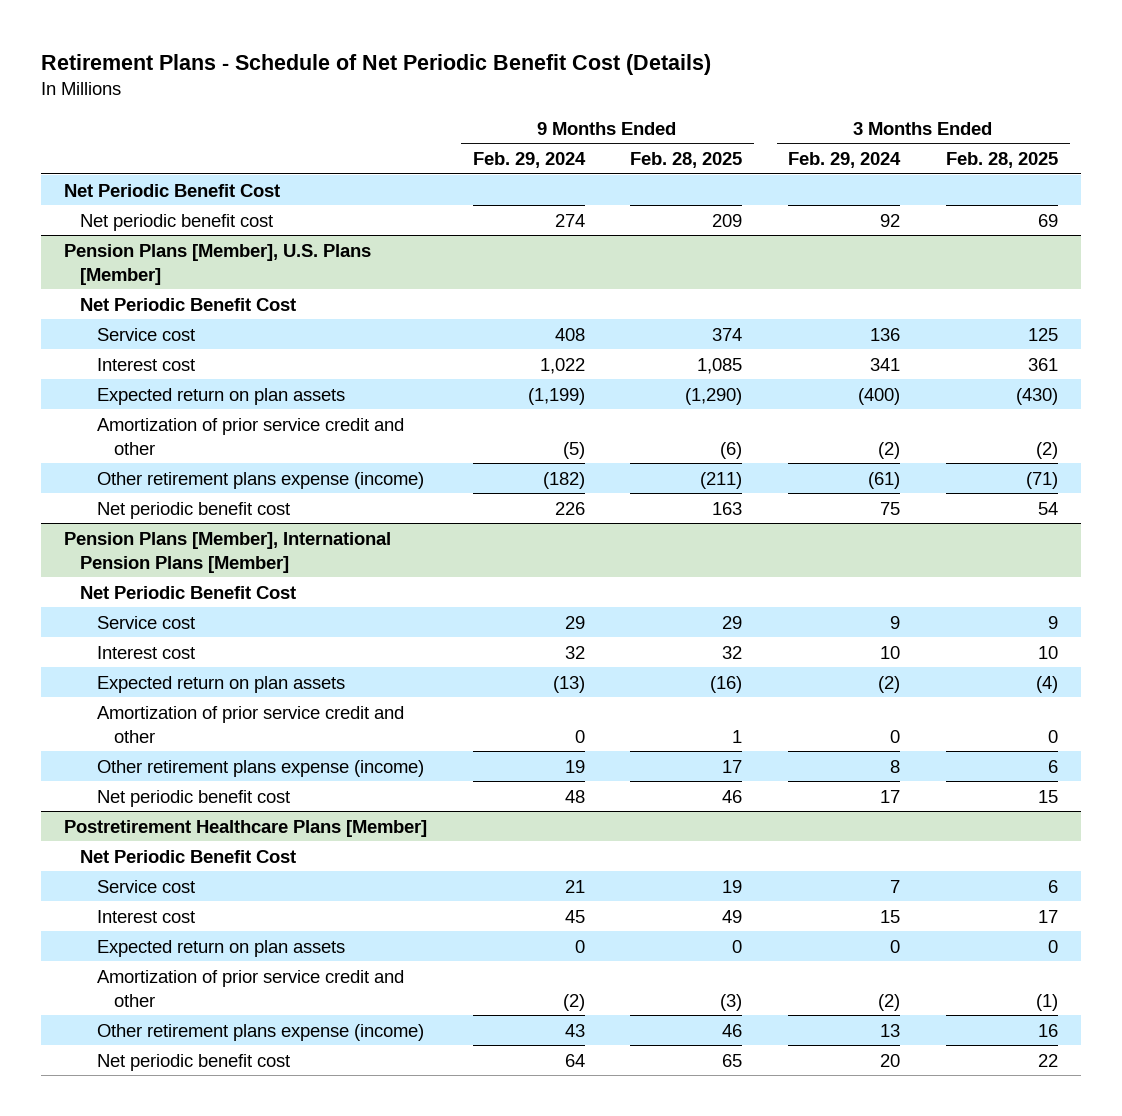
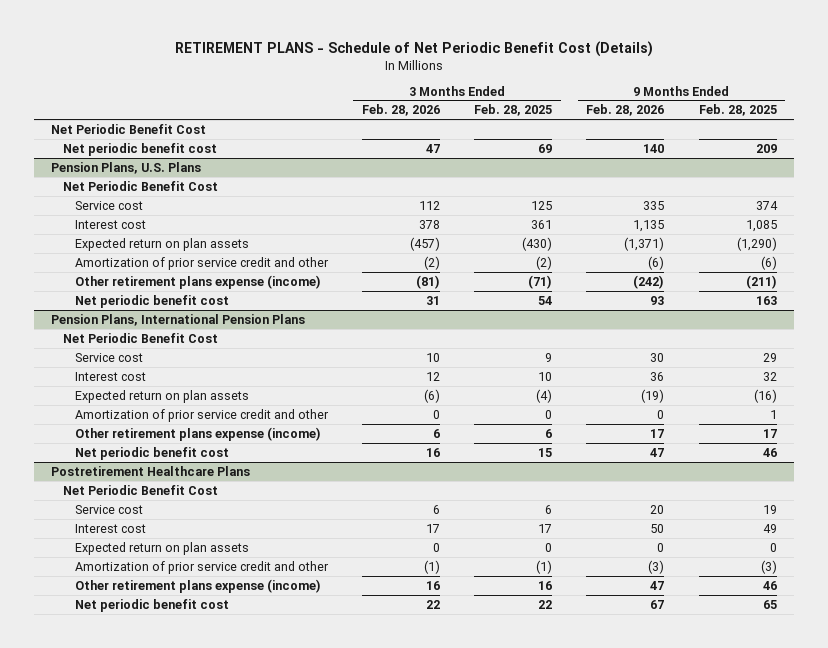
- Retirement Plans - Schedule of Net Periodic Benefit Cost (Details)
+ RETIREMENT PLANS - Schedule of Net Periodic Benefit Cost (Details)
- | 9 Months Ended Feb. 29, 2024 | 9 Months Ended Feb. 28, 2025 | 3 Months Ended Feb. 29, 2024 | 3 Months Ended Feb. 28, 2025
+ | 3 Months Ended Feb. 28, 2026 | 3 Months Ended Feb. 28, 2025 | 9 Months Ended Feb. 28, 2026 | 9 Months Ended Feb. 28, 2025
- Pension Plans [Member], U.S. Plans [Member]
+ Pension Plans, U.S. Plans
- Pension Plans [Member], International Pension Plans [Member]
+ Pension Plans, International Pension Plans
- Postretirement Healthcare Plans [Member]
+ Postretirement Healthcare Plans

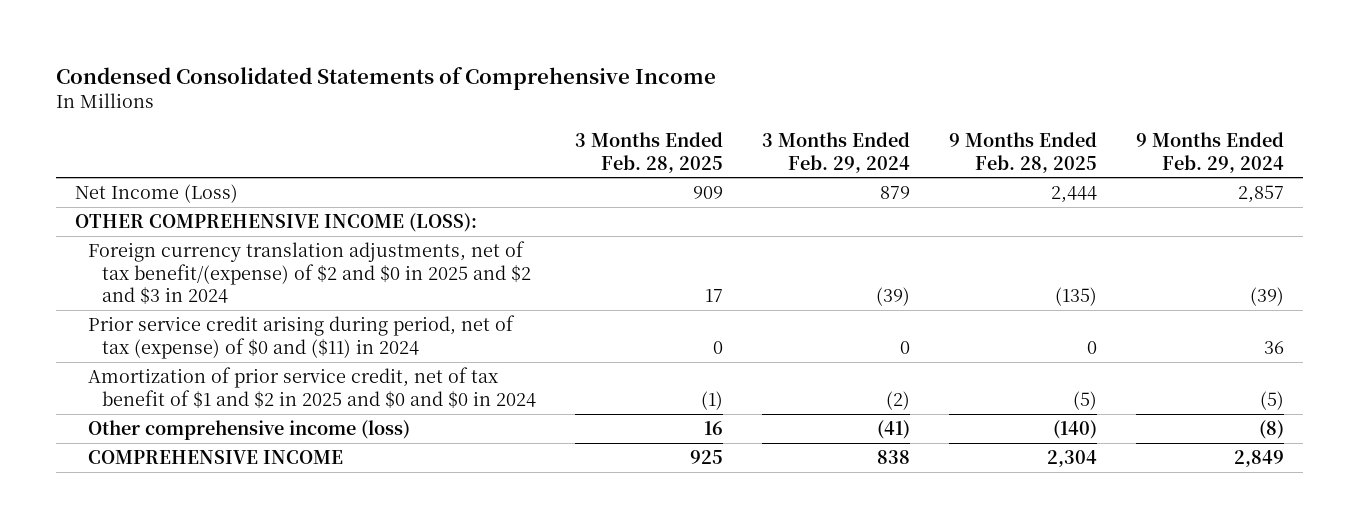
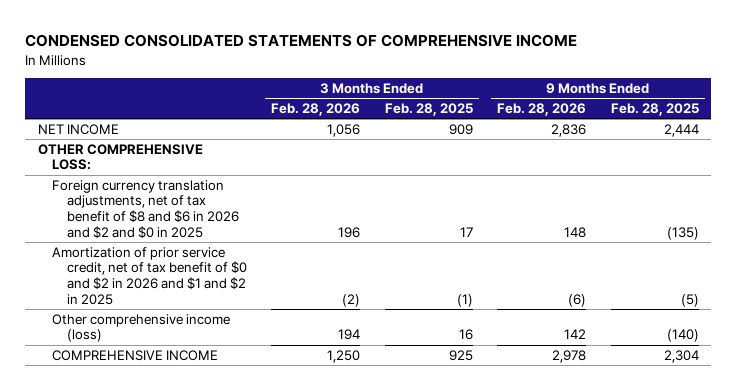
- Condensed Consolidated Statements of Comprehensive Income
+ CONDENSED CONSOLIDATED STATEMENTS OF COMPREHENSIVE INCOME
- | 3 Months Ended Feb. 28, 2025 | 3 Months Ended Feb. 29, 2024 | 9 Months Ended Feb. 28, 2025 | 9 Months Ended Feb. 29, 2024
+ | 3 Months Ended Feb. 28, 2026 | 3 Months Ended Feb. 28, 2025 | 9 Months Ended Feb. 28, 2026 | 9 Months Ended Feb. 28, 2025
- Net Income (Loss) | 909 | 879 | 2,444 | 2,857
- OTHER COMPREHENSIVE INCOME (LOSS):
- Foreign currency translation adjustments, net of tax benefit/(expense) of $2 and $0 in 2025 and $2 and $3 in 2024 | 17 | (39) | (135) | (39)
- Prior service credit arising during period, net of tax (expense) of $0 and ($11) in 2024 | 0 | 0 | 0 | 36
- Amortization of prior service credit, net of tax benefit of $1 and $2 in 2025 and $0 and $0 in 2024 | (1) | (2) | (5) | (5)
+ NET INCOME | 1,056 | 909 | 2,836 | 2,444
+ OTHER COMPREHENSIVE LOSS:
+ Foreign currency translation adjustments, net of tax benefit of $8 and $6 in 2026 and $2 and $0 in 2025 | 196 | 17 | 148 | (135)
+ Amortization of prior service credit, net of tax benefit of $0 and $2 in 2026 and $1 and $2 in 2025 | (2) | (1) | (6) | (5)

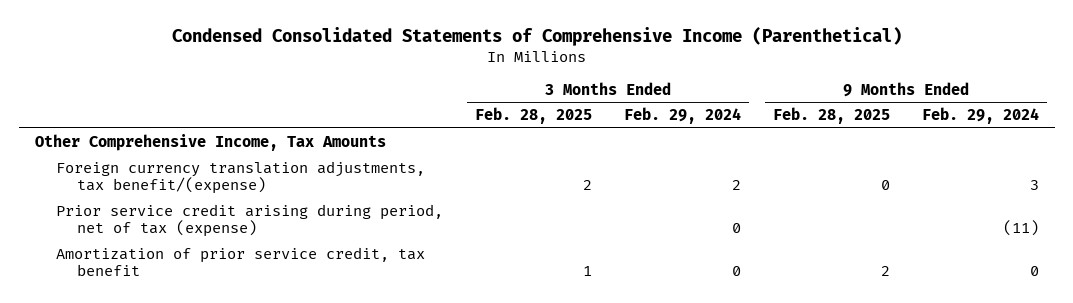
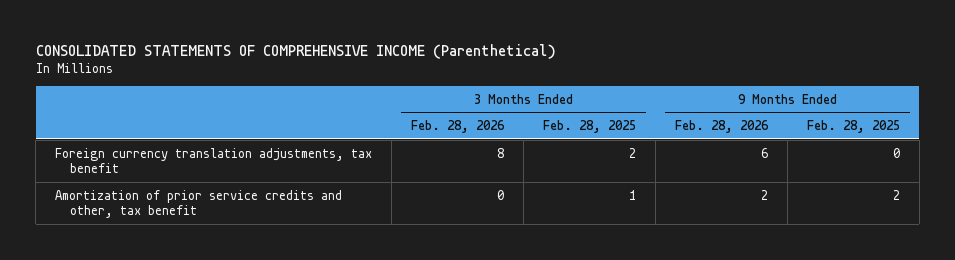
- Condensed Consolidated Statements of Comprehensive Income (Parenthetical)
+ CONSOLIDATED STATEMENTS OF COMPREHENSIVE INCOME (Parenthetical)
- | 3 Months Ended Feb. 28, 2025 | 3 Months Ended Feb. 29, 2024 | 9 Months Ended Feb. 28, 2025 | 9 Months Ended Feb. 29, 2024
+ | 3 Months Ended Feb. 28, 2026 | 3 Months Ended Feb. 28, 2025 | 9 Months Ended Feb. 28, 2026 | 9 Months Ended Feb. 28, 2025
- Other Comprehensive Income, Tax Amounts
- Foreign currency translation adjustments, tax benefit/(expense) | 2 | 2 | 0 | 3
- Prior service credit arising during period, net of tax (expense) | | 0 | | (11)
- Amortization of prior service credit, tax benefit | 1 | 0 | 2 | 0
+ Foreign currency translation adjustments, tax benefit | 8 | 2 | 6 | 0
+ Amortization of prior service credits and other, tax benefit | 0 | 1 | 2 | 2

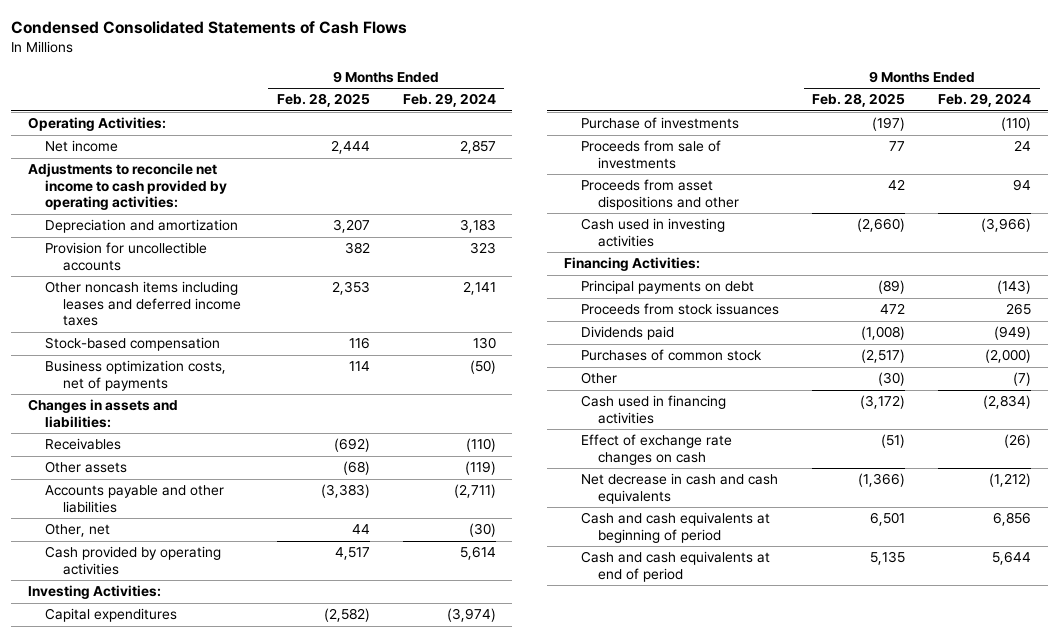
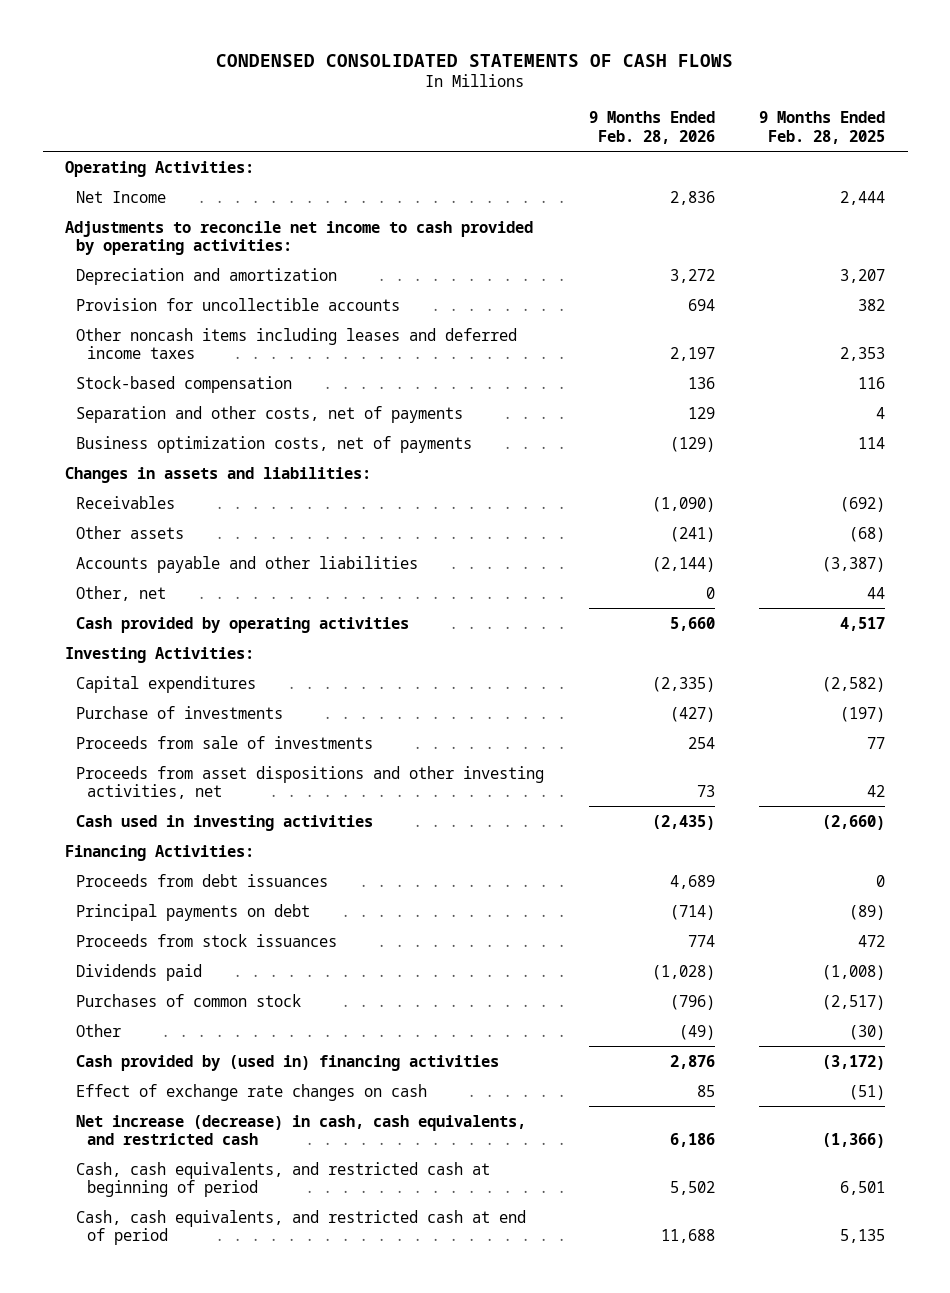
- Condensed Consolidated Statements of Cash Flows
+ CONDENSED CONSOLIDATED STATEMENTS OF CASH FLOWS
- | 9 Months Ended Feb. 28, 2025 | 9 Months Ended Feb. 29, 2024
+ | 9 Months Ended Feb. 28, 2026 | 9 Months Ended Feb. 28, 2025
- Net income | 2,444 | 2,857
+ Net Income | 2,836 | 2,444
+ Separation and other costs, net of payments | 129 | 4
- Accounts payable and other liabilities | (3,383) | (2,711)
+ Accounts payable and other liabilities | (2,144) | (3,387)
- Proceeds from asset dispositions and other | 42 | 94
+ Proceeds from asset dispositions and other investing activities, net | 73 | 42
+ Proceeds from debt issuances | 4,689 | 0
- Cash used in financing activities | (3,172) | (2,834)
+ Cash provided by (used in) financing activities | 2,876 | (3,172)
- Net decrease in cash and cash equivalents | (1,366) | (1,212)
- Cash and cash equivalents at beginning of period | 6,501 | 6,856
- Cash and cash equivalents at end of period | 5,135 | 5,644
+ Net increase (decrease) in cash, cash equivalents, and restricted cash | 6,186 | (1,366)
+ Cash, cash equivalents, and restricted cash at beginning of period | 5,502 | 6,501
+ Cash, cash equivalents, and restricted cash at end of period | 11,688 | 5,135

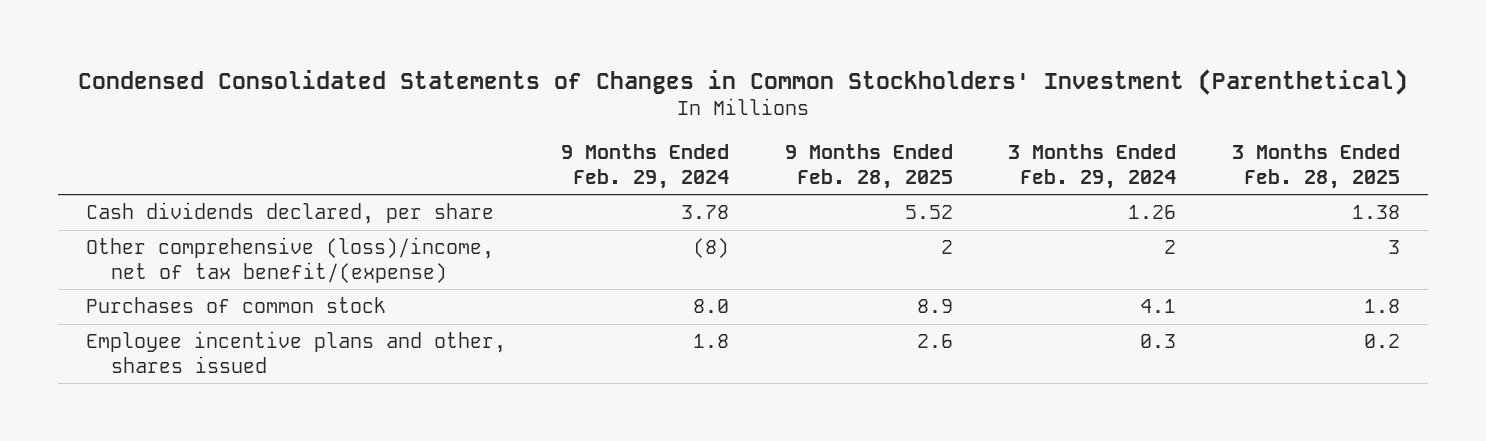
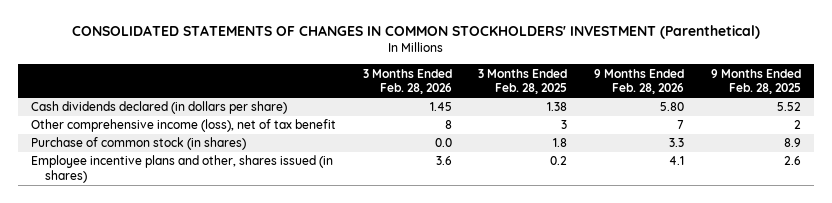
- Condensed Consolidated Statements of Changes in Common Stockholders' Investment (Parenthetical)
+ CONSOLIDATED STATEMENTS OF CHANGES IN COMMON STOCKHOLDERS' INVESTMENT (Parenthetical)
- | 9 Months Ended Feb. 29, 2024 | 9 Months Ended Feb. 28, 2025 | 3 Months Ended Feb. 29, 2024 | 3 Months Ended Feb. 28, 2025
+ | 3 Months Ended Feb. 28, 2026 | 3 Months Ended Feb. 28, 2025 | 9 Months Ended Feb. 28, 2026 | 9 Months Ended Feb. 28, 2025
- Cash dividends declared, per share | 3.78 | 5.52 | 1.26 | 1.38
- Other comprehensive (loss)/income, net of tax benefit/(expense) | (8) | 2 | 2 | 3
- Purchases of common stock | 8.0 | 8.9 | 4.1 | 1.8
- Employee incentive plans and other, shares issued | 1.8 | 2.6 | 0.3 | 0.2
+ Cash dividends declared (in dollars per share) | 1.45 | 1.38 | 5.80 | 5.52
+ Other comprehensive income (loss), net of tax benefit | 8 | 3 | 7 | 2
+ Purchase of common stock (in shares) | 0.0 | 1.8 | 3.3 | 8.9
+ Employee incentive plans and other, shares issued (in shares) | 3.6 | 0.2 | 4.1 | 2.6

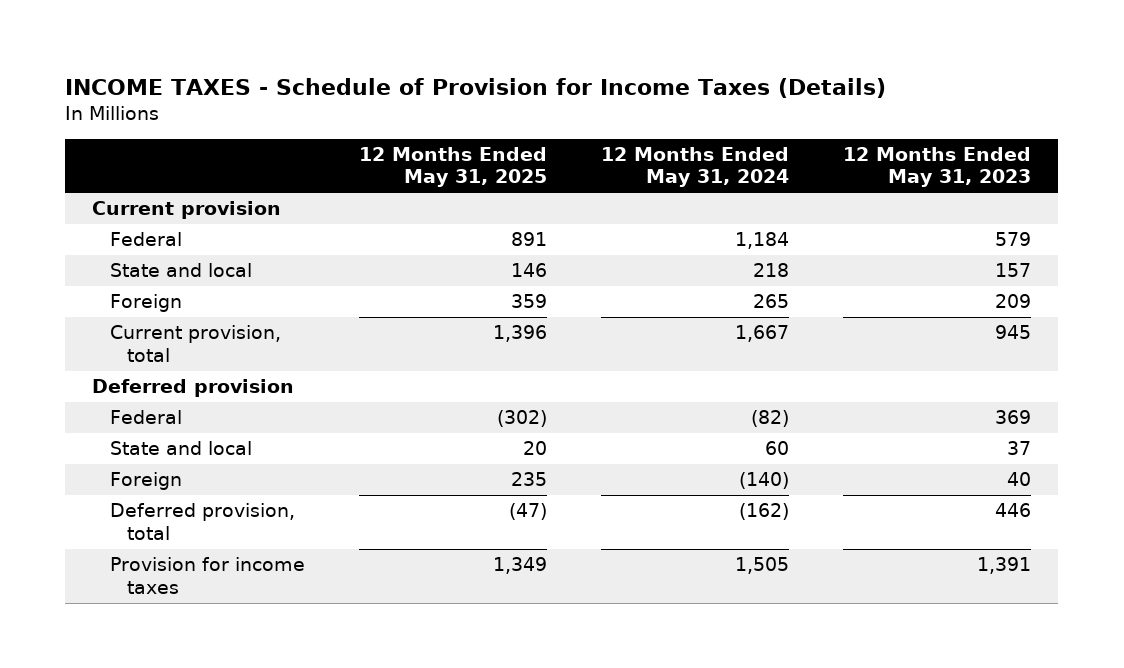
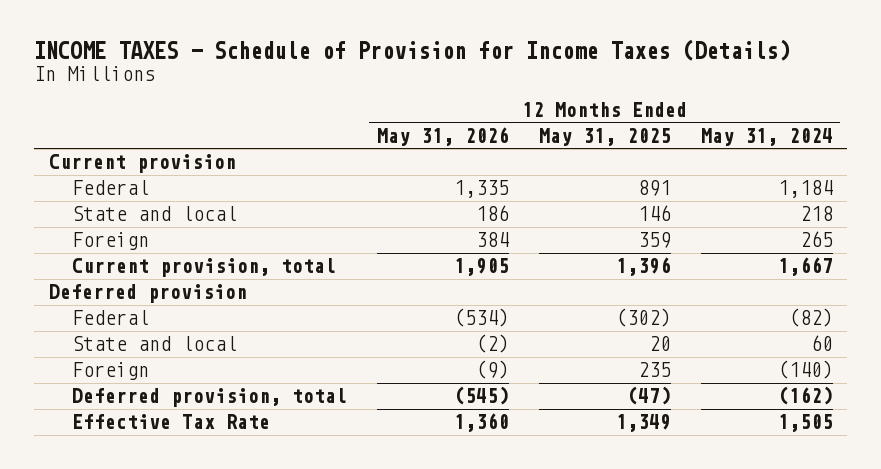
- | 12 Months Ended May 31, 2025 | 12 Months Ended May 31, 2024 | 12 Months Ended May 31, 2023
+ | 12 Months Ended May 31, 2026 | 12 Months Ended May 31, 2025 | 12 Months Ended May 31, 2024
- Provision for income taxes | 1,349 | 1,505 | 1,391
+ Effective Tax Rate | 1,360 | 1,349 | 1,505

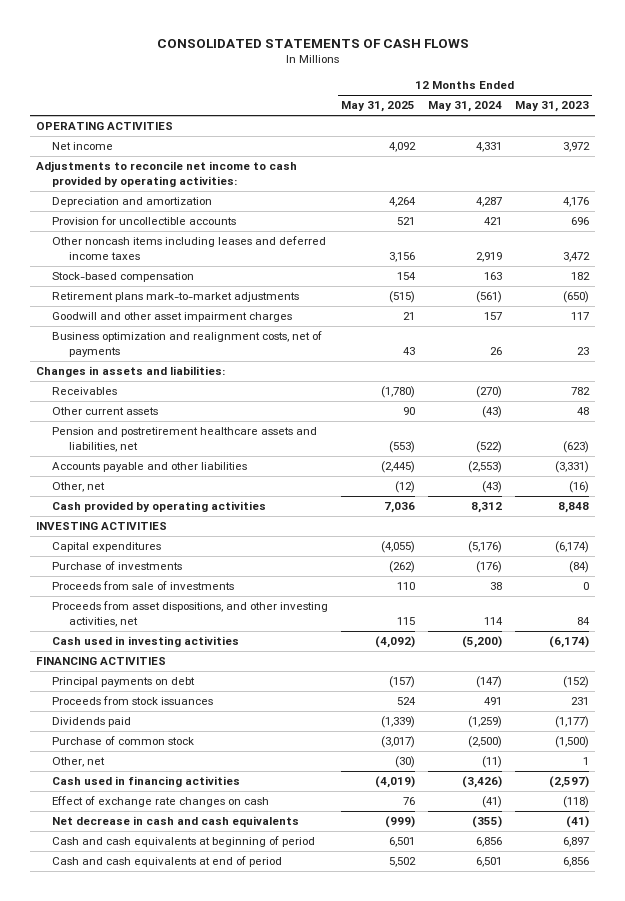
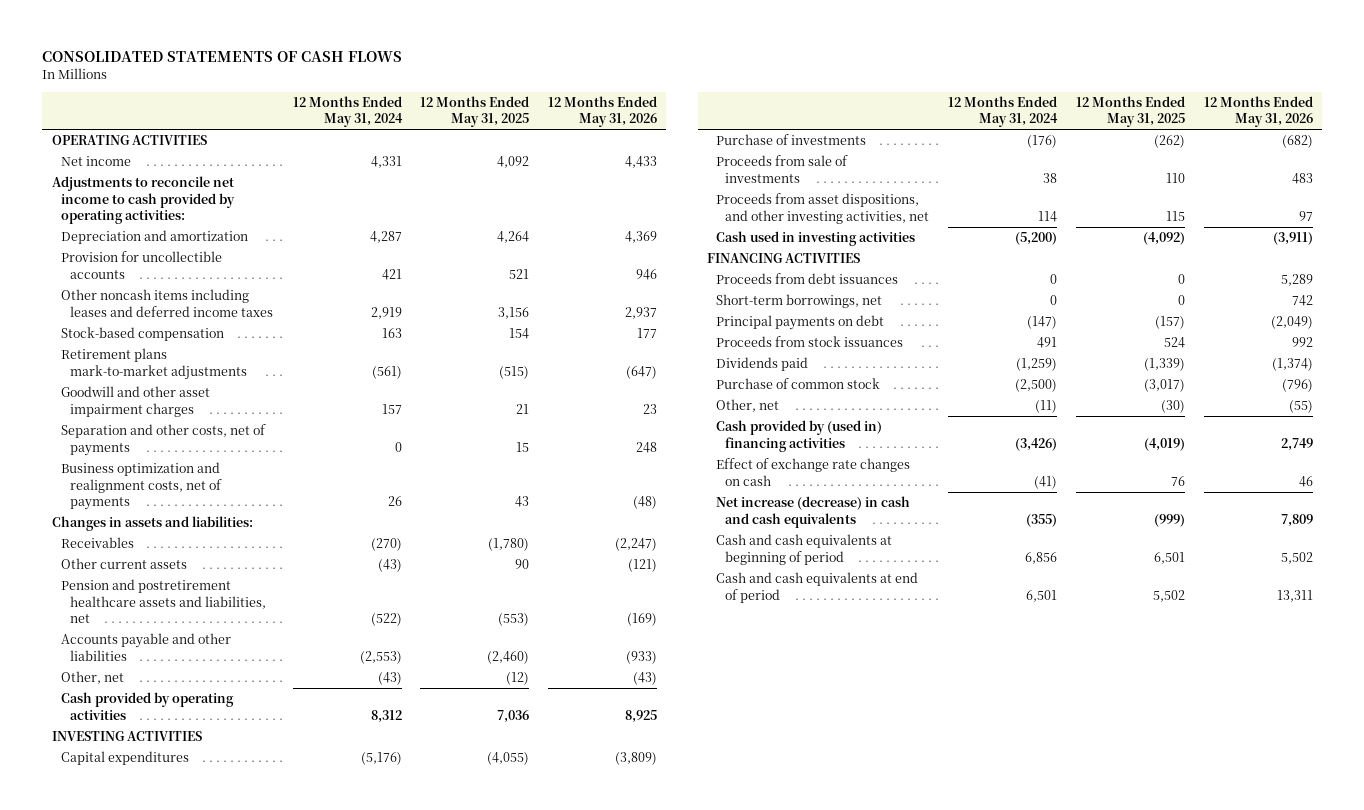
- | 12 Months Ended May 31, 2025 | 12 Months Ended May 31, 2024 | 12 Months Ended May 31, 2023
+ | 12 Months Ended May 31, 2024 | 12 Months Ended May 31, 2025 | 12 Months Ended May 31, 2026
+ Separation and other costs, net of payments | 0 | 15 | 248
- Accounts payable and other liabilities | (2,445) | (2,553) | (3,331)
+ Accounts payable and other liabilities | (2,553) | (2,460) | (933)
+ Proceeds from debt issuances | 0 | 0 | 5,289
+ Short-term borrowings, net | 0 | 0 | 742
- Cash used in financing activities | (4,019) | (3,426) | (2,597)
+ Cash provided by (used in) financing activities | (3,426) | (4,019) | 2,749
- Net decrease in cash and cash equivalents | (999) | (355) | (41)
+ Net increase (decrease) in cash and cash equivalents | (355) | (999) | 7,809

